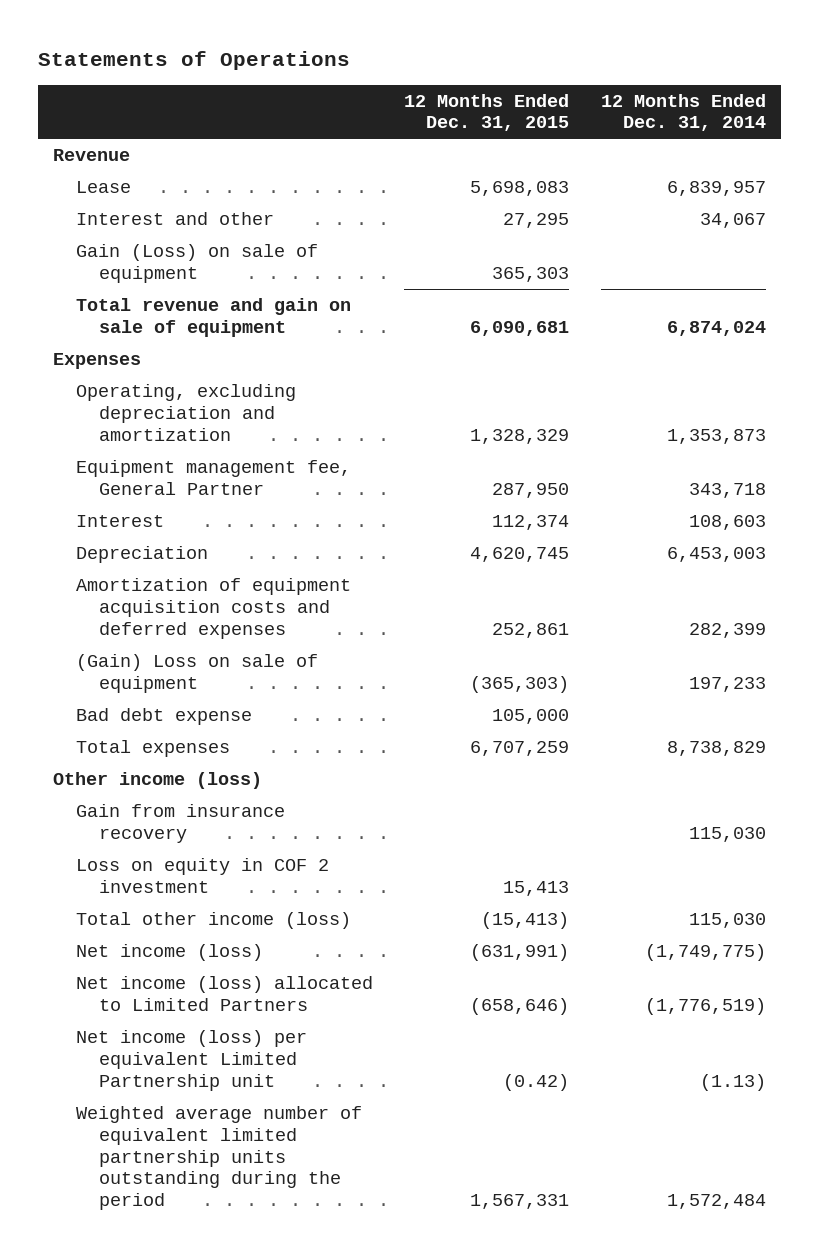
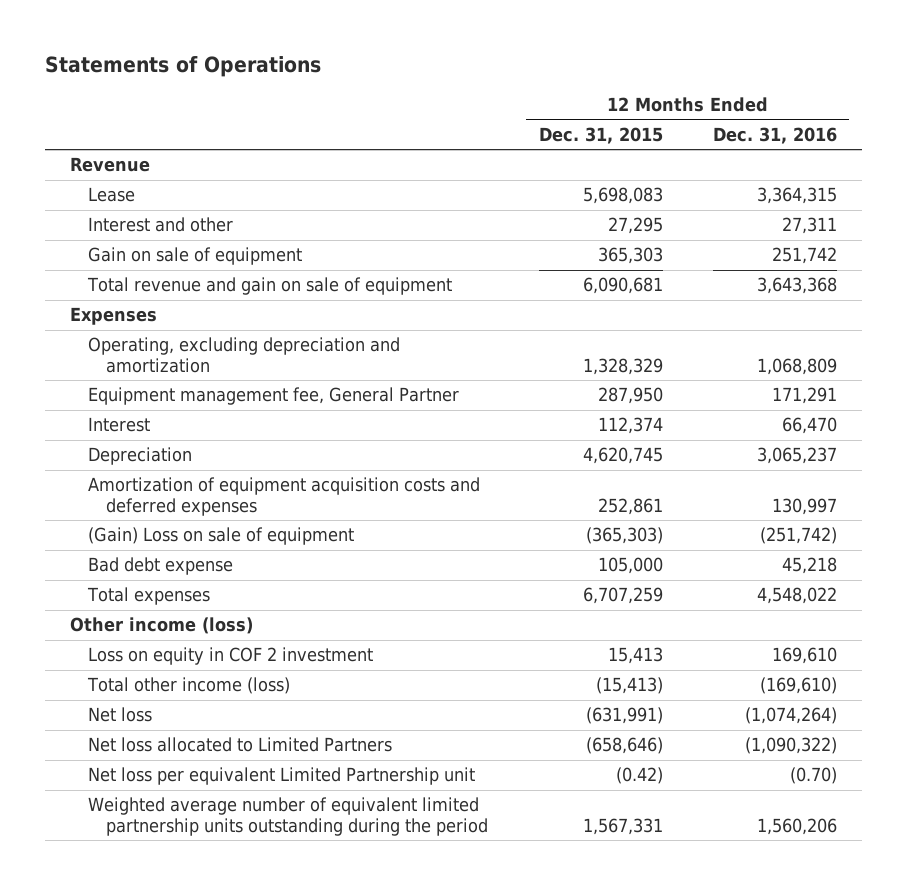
- | 12 Months Ended Dec. 31, 2015 | 12 Months Ended Dec. 31, 2014
+ | 12 Months Ended Dec. 31, 2015 | 12 Months Ended Dec. 31, 2016
- Gain (Loss) on sale of equipment | 365,303 |
+ Gain on sale of equipment | 365,303 | 251,742
- Gain from insurance recovery | | 115,030
- Net income (loss) | (631,991) | (1,749,775)
- Net income (loss) allocated to Limited Partners | (658,646) | (1,776,519)
- Net income (loss) per equivalent Limited Partnership unit | (0.42) | (1.13)
+ Net loss | (631,991) | (1,074,264)
+ Net loss allocated to Limited Partners | (658,646) | (1,090,322)
+ Net loss per equivalent Limited Partnership unit | (0.42) | (0.70)

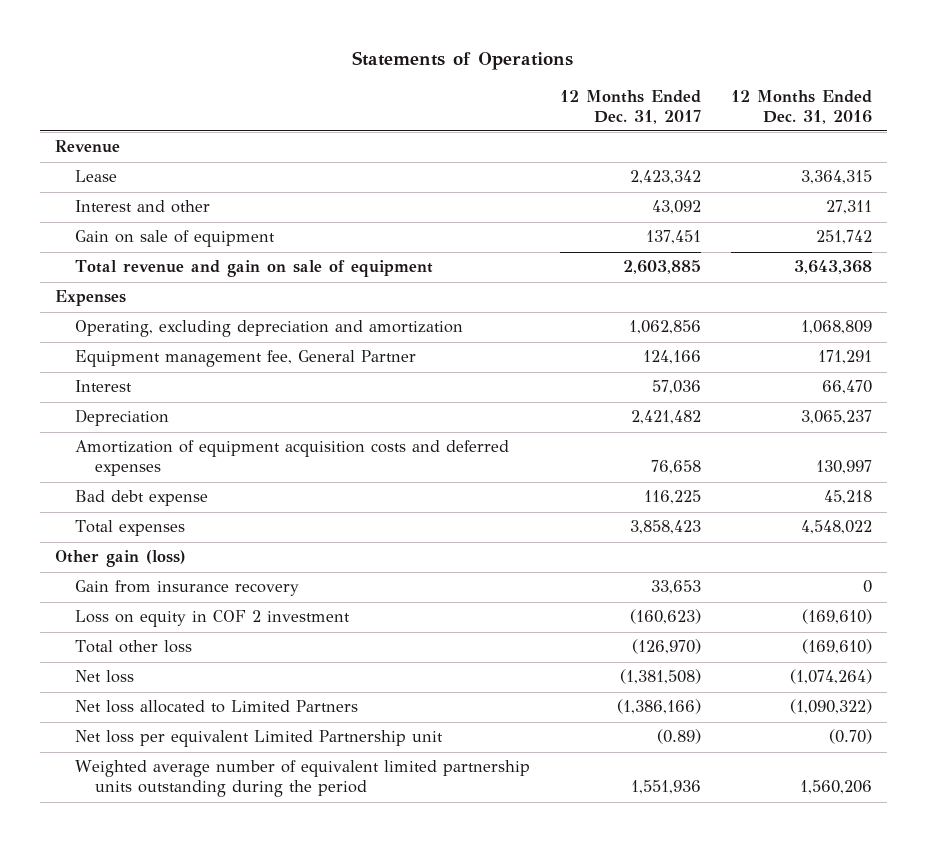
- | 12 Months Ended Dec. 31, 2015 | 12 Months Ended Dec. 31, 2016
+ | 12 Months Ended Dec. 31, 2017 | 12 Months Ended Dec. 31, 2016
- (Gain) Loss on sale of equipment | (365,303) | (251,742)
- Other income (loss)
- Loss on equity in COF 2 investment | 15,413 | 169,610
- Total other income (loss) | (15,413) | (169,610)
+ Other gain (loss)
+ Gain from insurance recovery | 33,653 | 0
+ Loss on equity in COF 2 investment | (160,623) | (169,610)
+ Total other loss | (126,970) | (169,610)

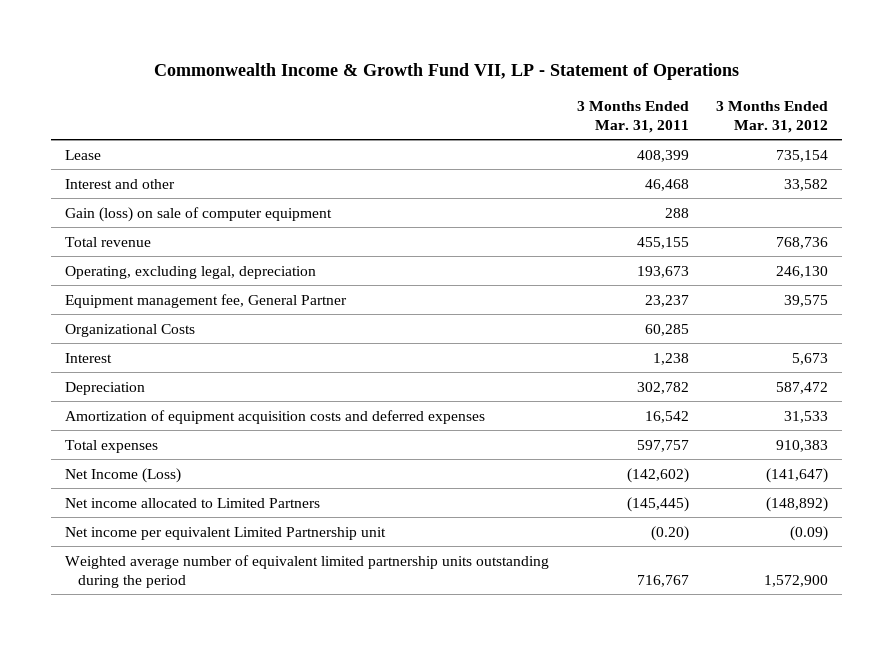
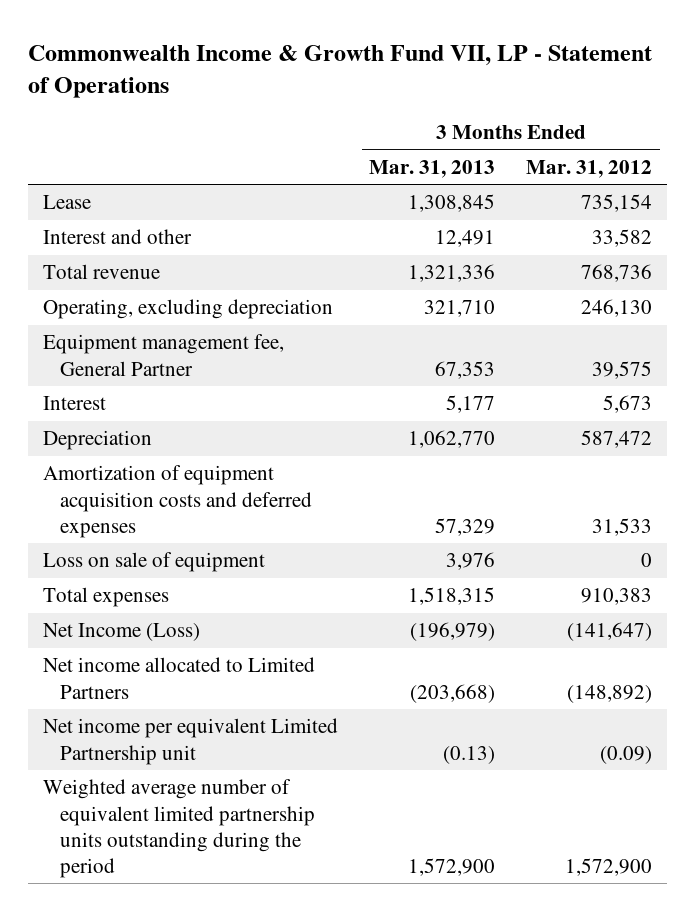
- | 3 Months Ended Mar. 31, 2011 | 3 Months Ended Mar. 31, 2012
+ | 3 Months Ended Mar. 31, 2013 | 3 Months Ended Mar. 31, 2012
- Gain (loss) on sale of computer equipment | 288 |
- Operating, excluding legal, depreciation | 193,673 | 246,130
+ Operating, excluding depreciation | 321,710 | 246,130
- Organizational Costs | 60,285 |
+ Loss on sale of equipment | 3,976 | 0

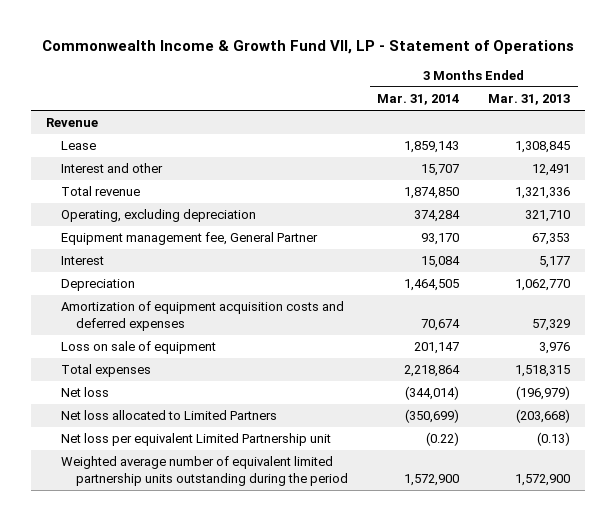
- | 3 Months Ended Mar. 31, 2013 | 3 Months Ended Mar. 31, 2012
+ | 3 Months Ended Mar. 31, 2014 | 3 Months Ended Mar. 31, 2013
+ Revenue
- Net Income (Loss) | (196,979) | (141,647)
- Net income allocated to Limited Partners | (203,668) | (148,892)
- Net income per equivalent Limited Partnership unit | (0.13) | (0.09)
+ Net loss | (344,014) | (196,979)
+ Net loss allocated to Limited Partners | (350,699) | (203,668)
+ Net loss per equivalent Limited Partnership unit | (0.22) | (0.13)

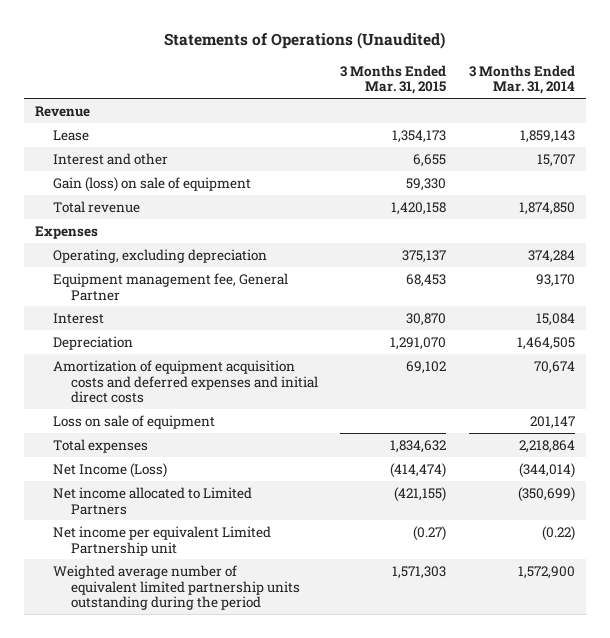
- Commonwealth Income & Growth Fund VII, LP - Statement of Operations
+ Statements of Operations (Unaudited)
- | 3 Months Ended Mar. 31, 2014 | 3 Months Ended Mar. 31, 2013
+ | 3 Months Ended Mar. 31, 2015 | 3 Months Ended Mar. 31, 2014
+ Gain (loss) on sale of equipment | 59,330 |
+ Expenses
- Amortization of equipment acquisition costs and deferred expenses | 70,674 | 57,329
+ Amortization of equipment acquisition costs and deferred expenses and initial direct costs | 69,102 | 70,674
- Net loss | (344,014) | (196,979)
- Net loss allocated to Limited Partners | (350,699) | (203,668)
- Net loss per equivalent Limited Partnership unit | (0.22) | (0.13)
+ Net Income (Loss) | (414,474) | (344,014)
+ Net income allocated to Limited Partners | (421,155) | (350,699)
+ Net income per equivalent Limited Partnership unit | (0.27) | (0.22)

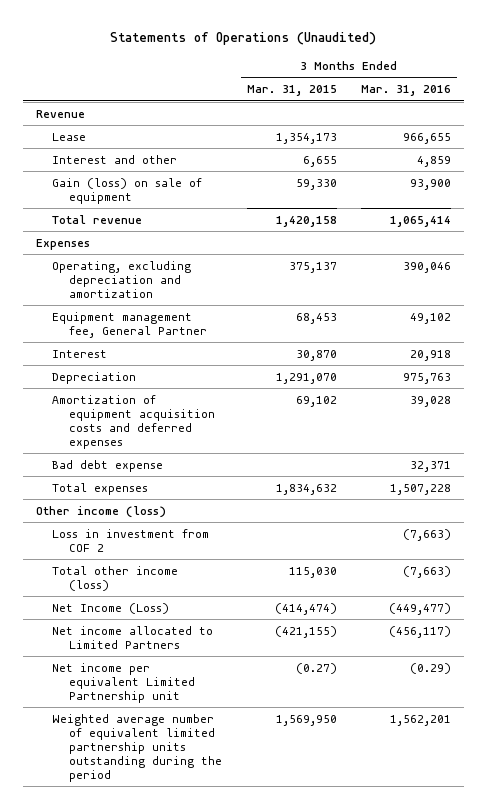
- | 3 Months Ended Mar. 31, 2015 | 3 Months Ended Mar. 31, 2014
+ | 3 Months Ended Mar. 31, 2015 | 3 Months Ended Mar. 31, 2016
- Operating, excluding depreciation | 375,137 | 374,284
+ Operating, excluding depreciation and amortization | 375,137 | 390,046
- Amortization of equipment acquisition costs and deferred expenses and initial direct costs | 69,102 | 70,674
- Loss on sale of equipment | | 201,147
+ Amortization of equipment acquisition costs and deferred expenses | 69,102 | 39,028
+ Bad debt expense | | 32,371
+ Other income (loss)
+ Loss in investment from COF 2 | | (7,663)
+ Total other income (loss) | 115,030 | (7,663)
- Weighted average number of equivalent limited partnership units outstanding during the period | 1,571,303 | 1,572,900
+ Weighted average number of equivalent limited partnership units outstanding during the period | 1,569,950 | 1,562,201

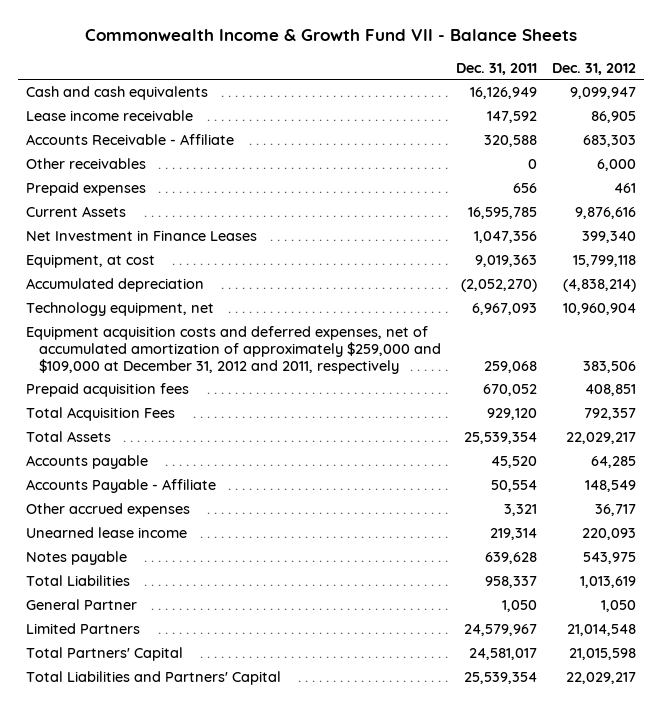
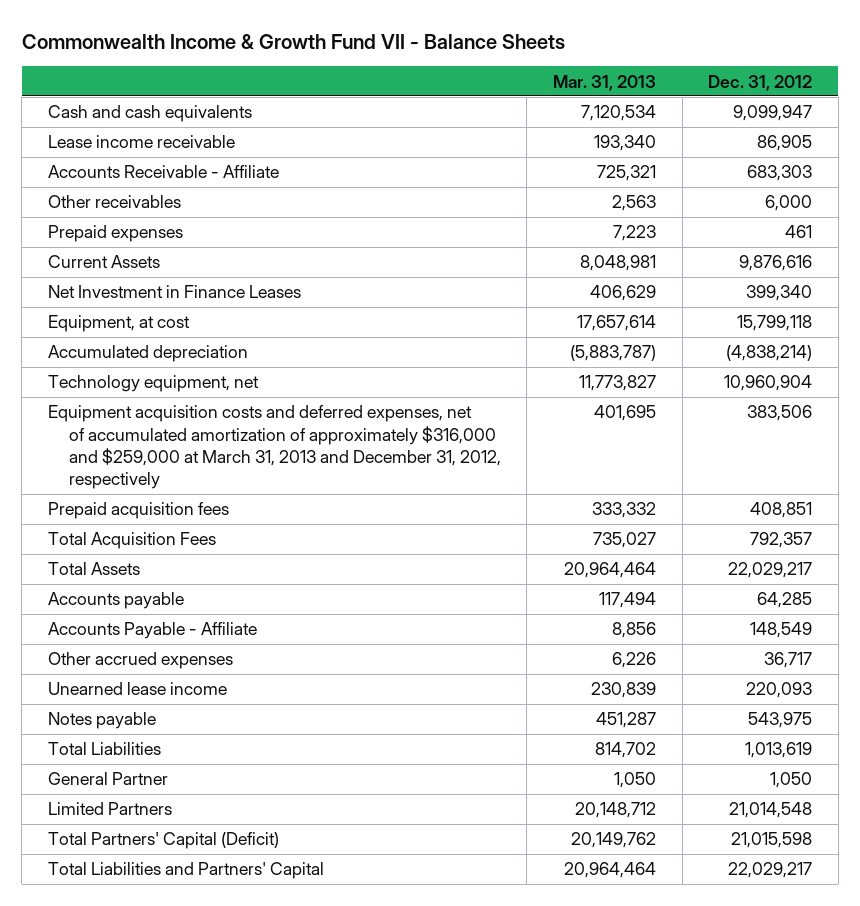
- | Dec. 31, 2011 | Dec. 31, 2012
+ | Mar. 31, 2013 | Dec. 31, 2012
- Equipment acquisition costs and deferred expenses, net of accumulated amortization of approximately $259,000 and $109,000 at December 31, 2012 and 2011, respectively | 259,068 | 383,506
+ Equipment acquisition costs and deferred expenses, net of accumulated amortization of approximately $316,000 and $259,000 at March 31, 2013 and December 31, 2012, respectively | 401,695 | 383,506
- Total Partners' Capital | 24,581,017 | 21,015,598
+ Total Partners' Capital (Deficit) | 20,149,762 | 21,015,598

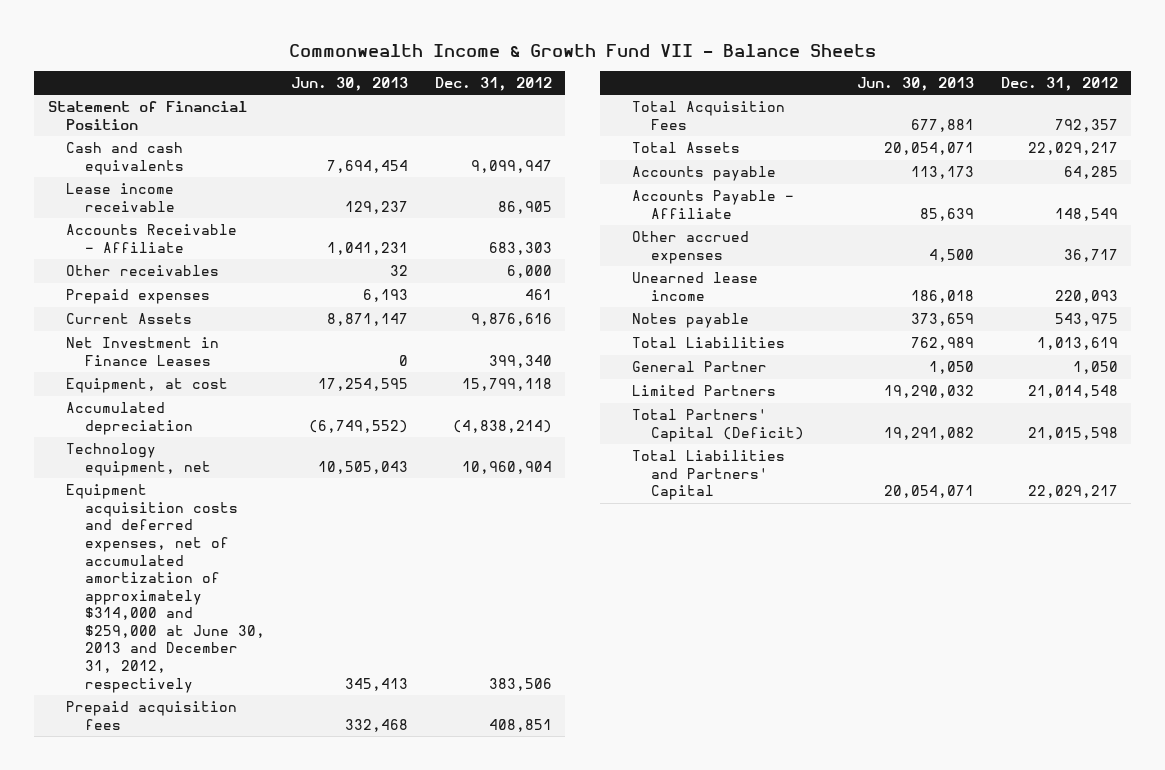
- | Mar. 31, 2013 | Dec. 31, 2012
+ | Jun. 30, 2013 | Dec. 31, 2012
+ Statement of Financial Position
- Equipment acquisition costs and deferred expenses, net of accumulated amortization of approximately $316,000 and $259,000 at March 31, 2013 and December 31, 2012, respectively | 401,695 | 383,506
+ Equipment acquisition costs and deferred expenses, net of accumulated amortization of approximately $314,000 and $259,000 at June 30, 2013 and December 31, 2012, respectively | 345,413 | 383,506

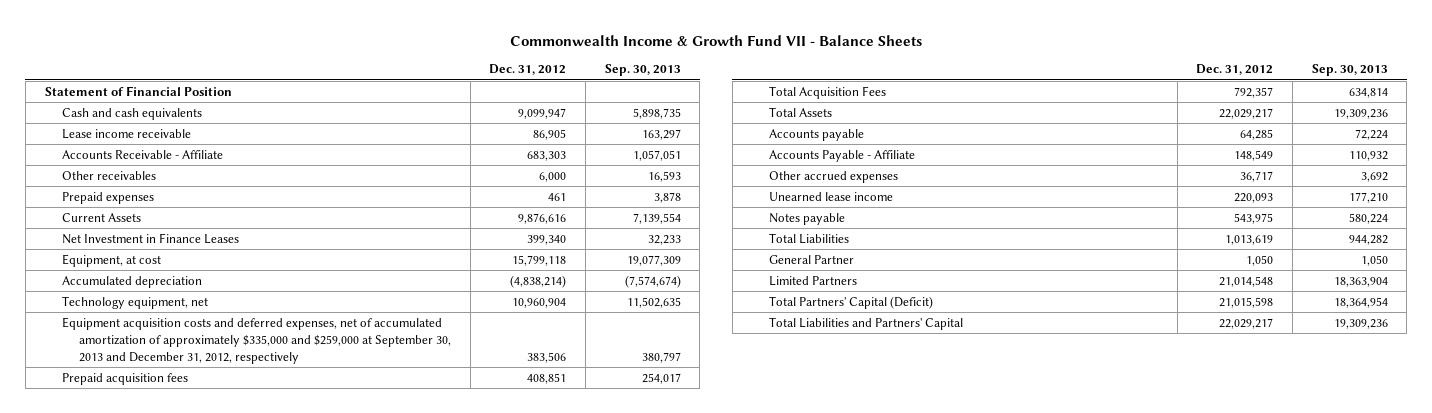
- | Jun. 30, 2013 | Dec. 31, 2012
+ | Dec. 31, 2012 | Sep. 30, 2013
- Equipment acquisition costs and deferred expenses, net of accumulated amortization of approximately $314,000 and $259,000 at June 30, 2013 and December 31, 2012, respectively | 345,413 | 383,506
+ Equipment acquisition costs and deferred expenses, net of accumulated amortization of approximately $335,000 and $259,000 at September 30, 2013 and December 31, 2012, respectively | 383,506 | 380,797

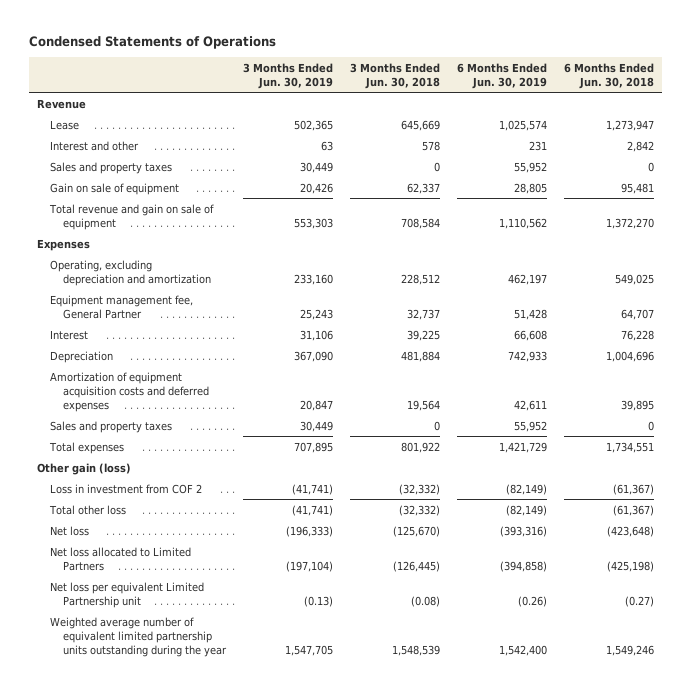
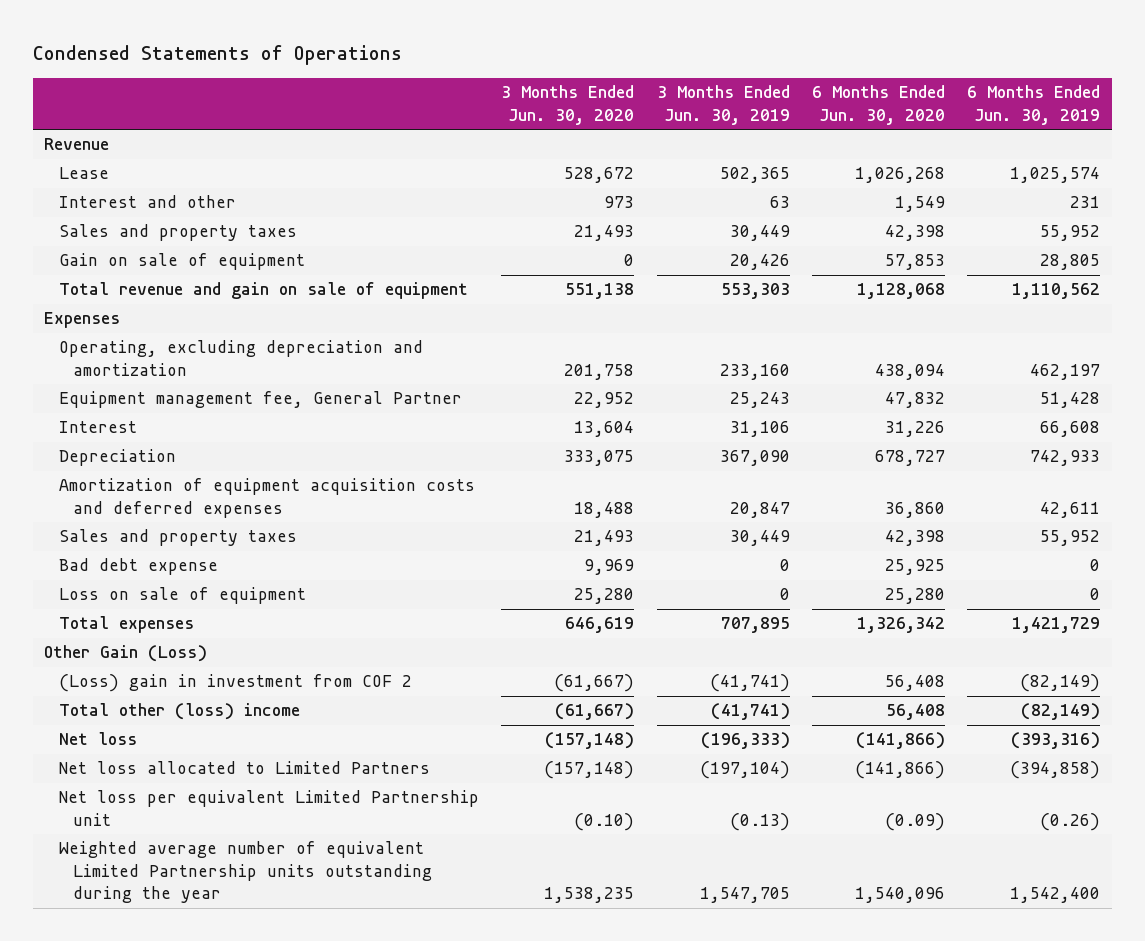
- | 3 Months Ended Jun. 30, 2019 | 3 Months Ended Jun. 30, 2018 | 6 Months Ended Jun. 30, 2019 | 6 Months Ended Jun. 30, 2018
+ | 3 Months Ended Jun. 30, 2020 | 3 Months Ended Jun. 30, 2019 | 6 Months Ended Jun. 30, 2020 | 6 Months Ended Jun. 30, 2019
+ Bad debt expense | 9,969 | 0 | 25,925 | 0
+ Loss on sale of equipment | 25,280 | 0 | 25,280 | 0
- Other gain (loss)
- Loss in investment from COF 2 | (41,741) | (32,332) | (82,149) | (61,367)
- Total other loss | (41,741) | (32,332) | (82,149) | (61,367)
+ Other Gain (Loss)
+ (Loss) gain in investment from COF 2 | (61,667) | (41,741) | 56,408 | (82,149)
+ Total other (loss) income | (61,667) | (41,741) | 56,408 | (82,149)
- Weighted average number of equivalent limited partnership units outstanding during the year | 1,547,705 | 1,548,539 | 1,542,400 | 1,549,246
+ Weighted average number of equivalent Limited Partnership units outstanding during the year | 1,538,235 | 1,547,705 | 1,540,096 | 1,542,400

